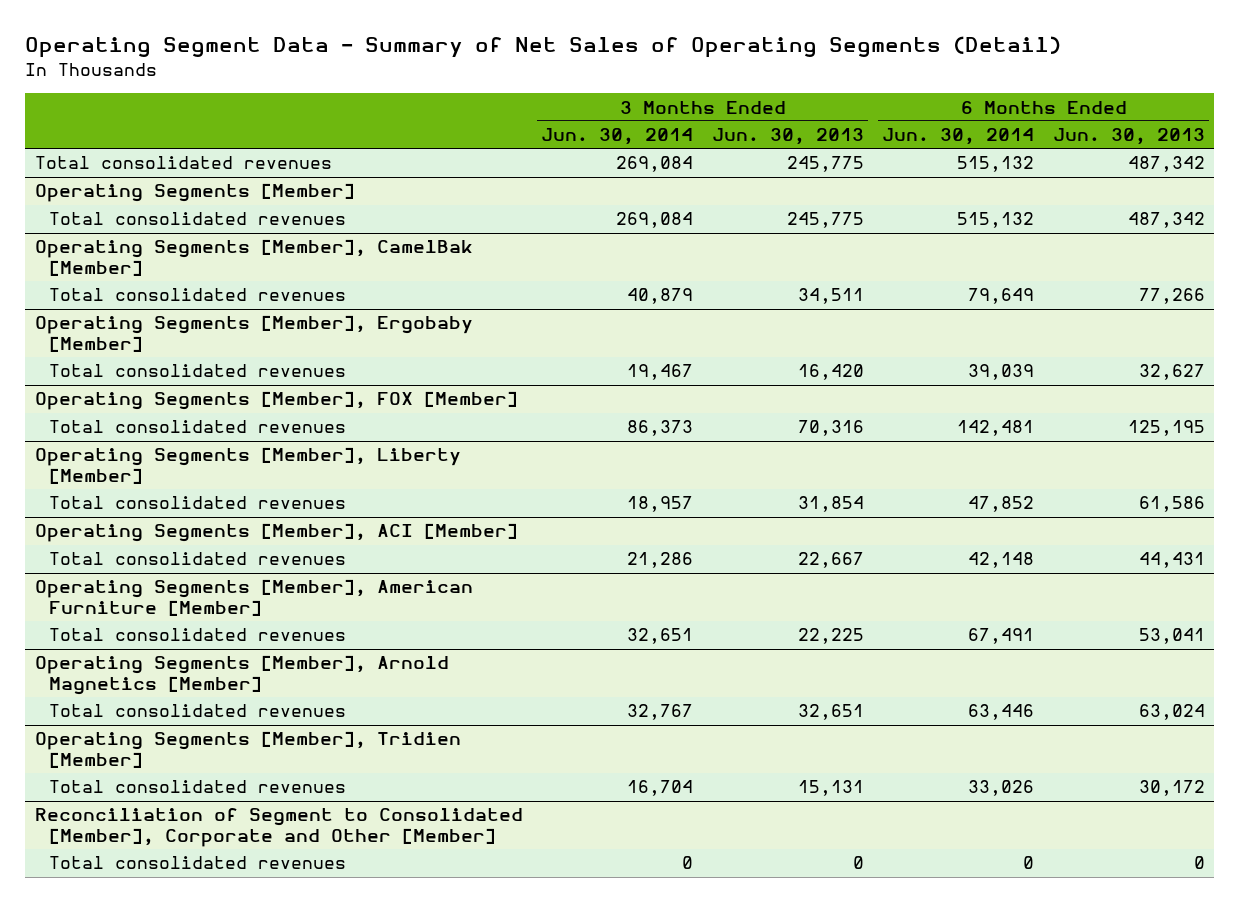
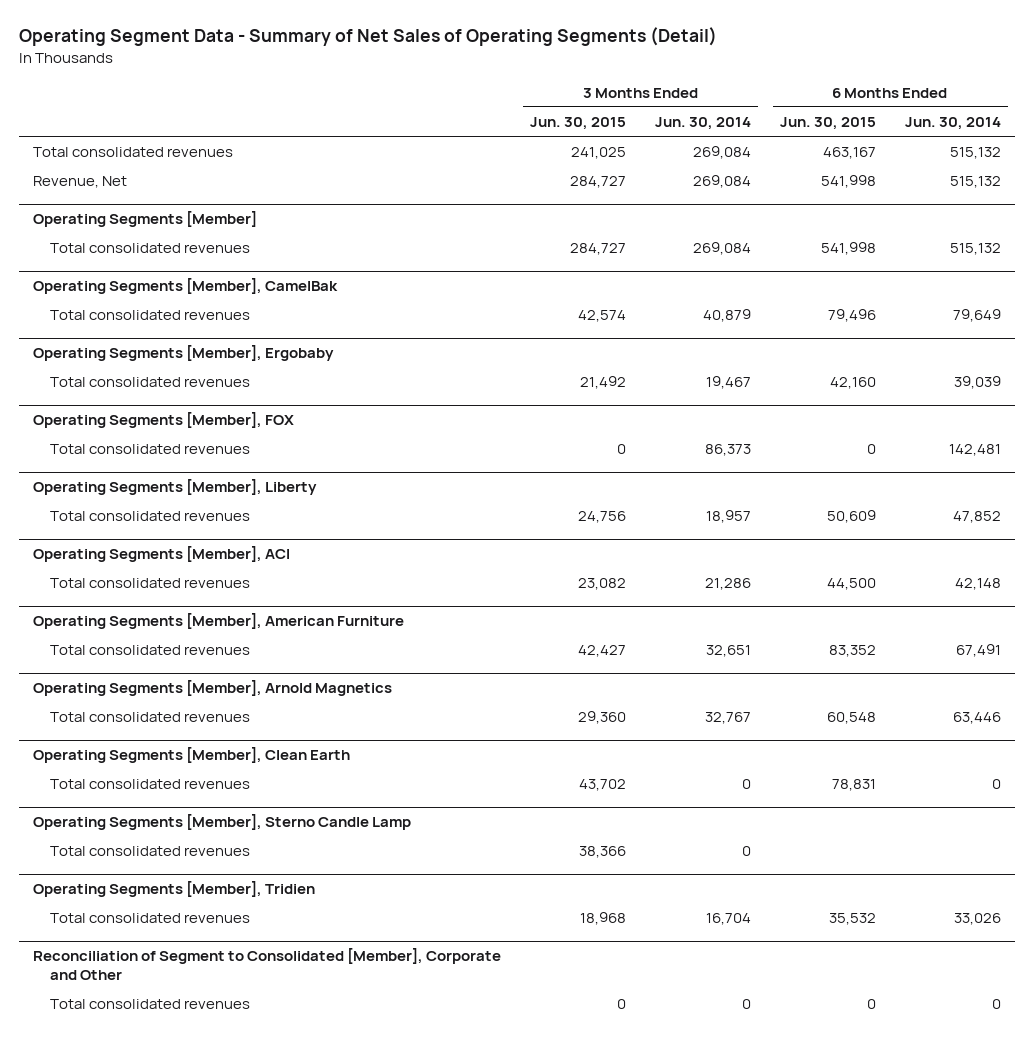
- | 3 Months Ended Jun. 30, 2014 | 3 Months Ended Jun. 30, 2013 | 6 Months Ended Jun. 30, 2014 | 6 Months Ended Jun. 30, 2013
+ | 3 Months Ended Jun. 30, 2015 | 3 Months Ended Jun. 30, 2014 | 6 Months Ended Jun. 30, 2015 | 6 Months Ended Jun. 30, 2014
+ Revenue, Net | 284,727 | 269,084 | 541,998 | 515,132
- Operating Segments [Member], CamelBak [Member]
+ Operating Segments [Member], CamelBak
- Operating Segments [Member], Ergobaby [Member]
+ Operating Segments [Member], Ergobaby
- Operating Segments [Member], FOX [Member]
+ Operating Segments [Member], FOX
- Operating Segments [Member], Liberty [Member]
+ Operating Segments [Member], Liberty
- Operating Segments [Member], ACI [Member]
+ Operating Segments [Member], ACI
- Operating Segments [Member], American Furniture [Member]
+ Operating Segments [Member], American Furniture
- Operating Segments [Member], Arnold Magnetics [Member]
+ Operating Segments [Member], Arnold Magnetics
- Operating Segments [Member], Tridien [Member]
+ Operating Segments [Member], Clean Earth
+ Total consolidated revenues | 43,702 | 0 | 78,831 | 0
+ Operating Segments [Member], Sterno Candle Lamp
+ Total consolidated revenues | 38,366 | 0 | |
+ Operating Segments [Member], Tridien
- Reconciliation of Segment to Consolidated [Member], Corporate and Other [Member]
+ Reconciliation of Segment to Consolidated [Member], Corporate and Other

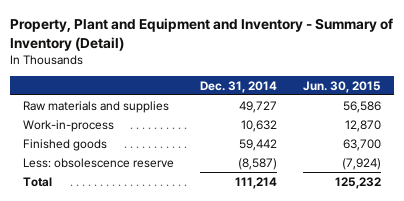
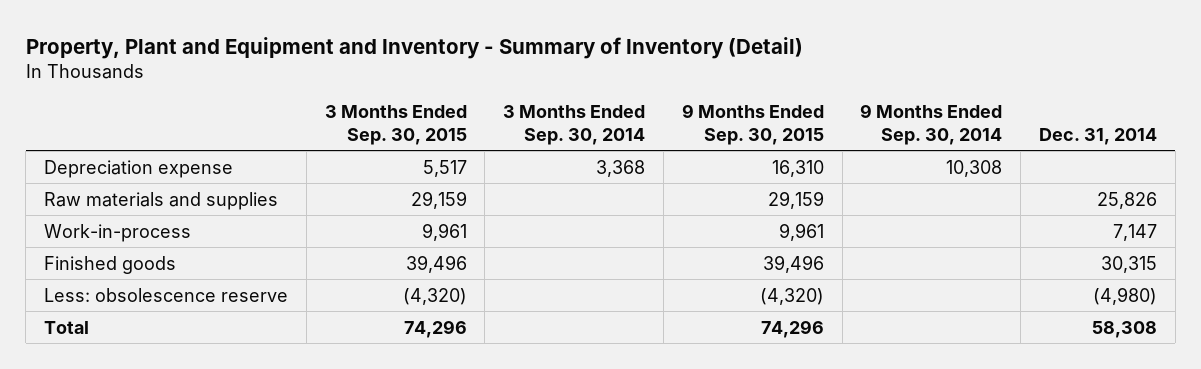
- | Dec. 31, 2014 | Jun. 30, 2015
+ | 3 Months Ended Sep. 30, 2015 | 3 Months Ended Sep. 30, 2014 | 9 Months Ended Sep. 30, 2015 | 9 Months Ended Sep. 30, 2014 | Dec. 31, 2014
- Raw materials and supplies | 49,727 | 56,586
- Work-in-process | 10,632 | 12,870
- Finished goods | 59,442 | 63,700
- Less: obsolescence reserve | (8,587) | (7,924)
- Total | 111,214 | 125,232
+ Depreciation expense | 5,517 | 3,368 | 16,310 | 10,308 |
+ Raw materials and supplies | 29,159 | | 29,159 | | 25,826
+ Work-in-process | 9,961 | | 9,961 | | 7,147
+ Finished goods | 39,496 | | 39,496 | | 30,315
+ Less: obsolescence reserve | (4,320) | | (4,320) | | (4,980)
+ Total | 74,296 | | 74,296 | | 58,308

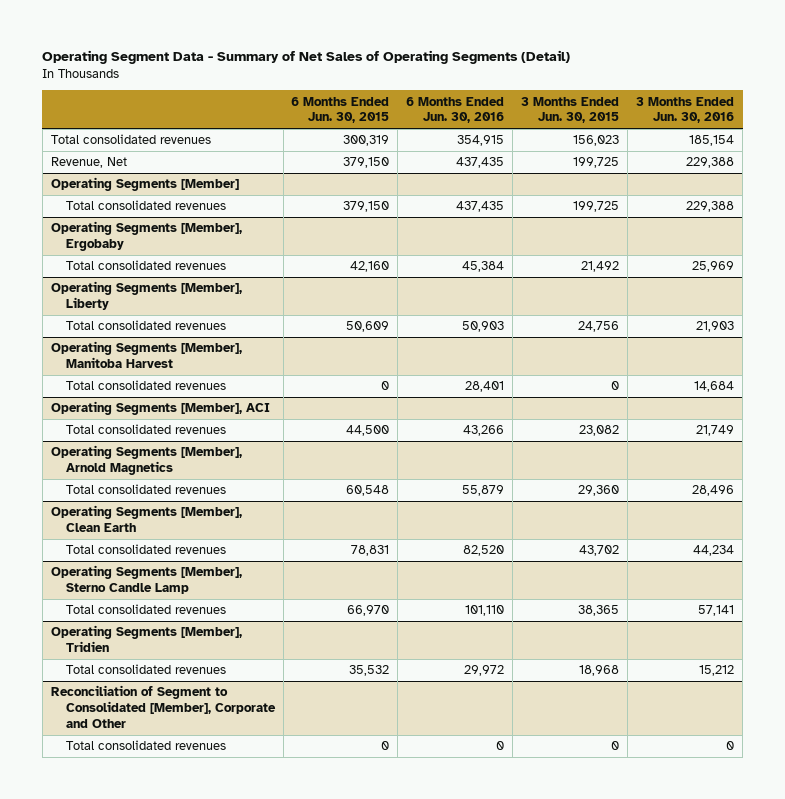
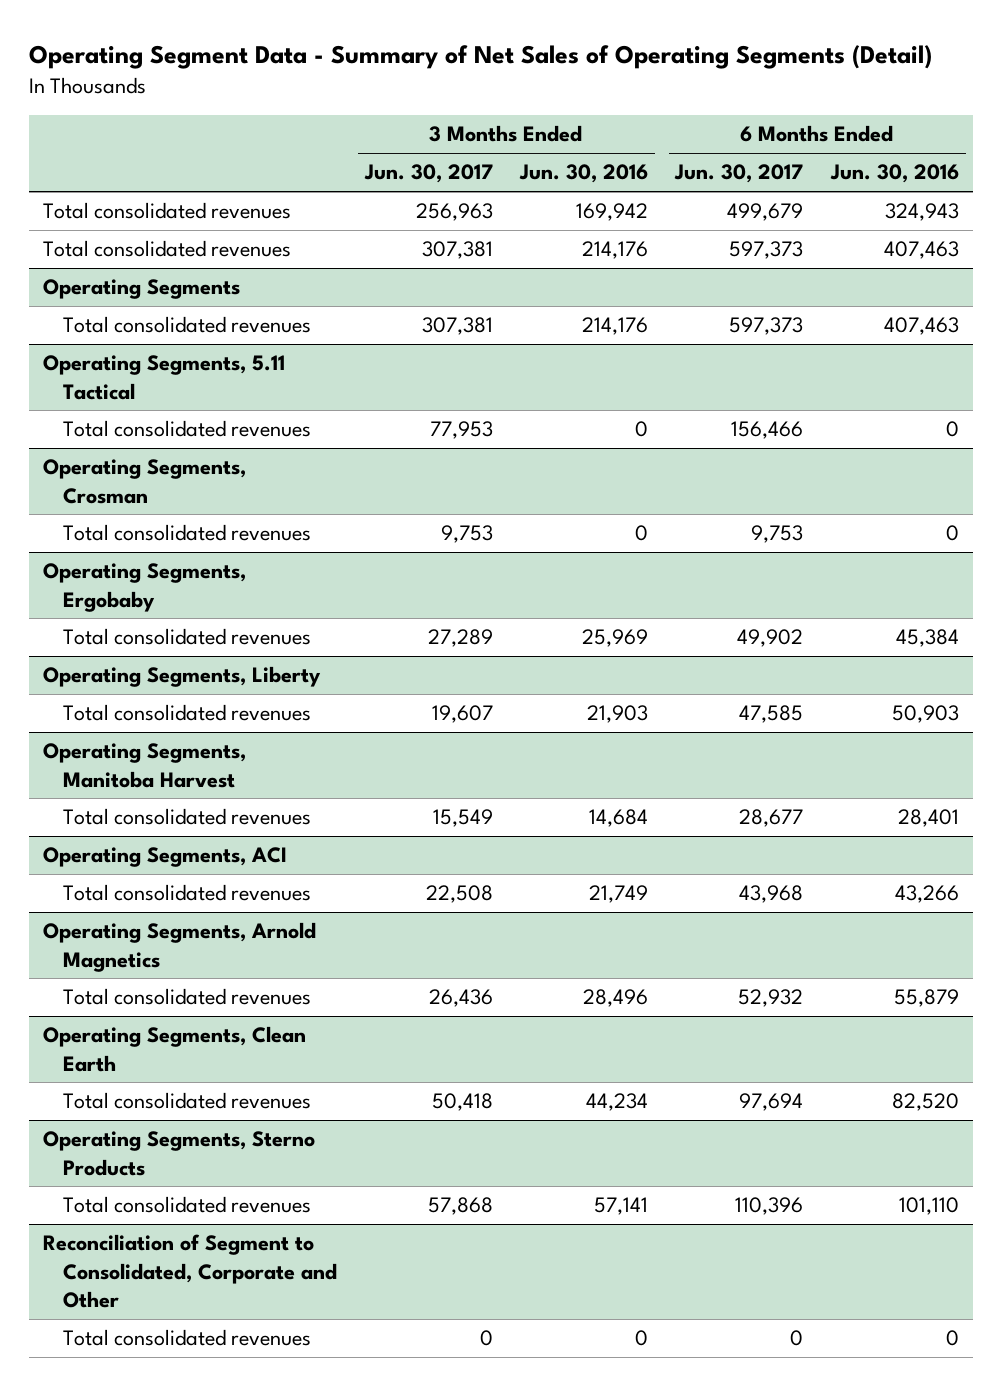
- | 6 Months Ended Jun. 30, 2015 | 6 Months Ended Jun. 30, 2016 | 3 Months Ended Jun. 30, 2015 | 3 Months Ended Jun. 30, 2016
+ | 3 Months Ended Jun. 30, 2017 | 3 Months Ended Jun. 30, 2016 | 6 Months Ended Jun. 30, 2017 | 6 Months Ended Jun. 30, 2016
- Total consolidated revenues | 300,319 | 354,915 | 156,023 | 185,154
- Revenue, Net | 379,150 | 437,435 | 199,725 | 229,388
- Operating Segments [Member]
- Total consolidated revenues | 379,150 | 437,435 | 199,725 | 229,388
- Operating Segments [Member], Ergobaby
+ Total consolidated revenues | 256,963 | 169,942 | 499,679 | 324,943
+ Total consolidated revenues | 307,381 | 214,176 | 597,373 | 407,463
+ Operating Segments
+ Total consolidated revenues | 307,381 | 214,176 | 597,373 | 407,463
+ Operating Segments, 5.11 Tactical
+ Total consolidated revenues | 77,953 | 0 | 156,466 | 0
+ Operating Segments, Crosman
+ Total consolidated revenues | 9,753 | 0 | 9,753 | 0
+ Operating Segments, Ergobaby
- Operating Segments [Member], Liberty
+ Operating Segments, Liberty
- Operating Segments [Member], Manitoba Harvest
+ Operating Segments, Manitoba Harvest
- Operating Segments [Member], ACI
+ Operating Segments, ACI
- Operating Segments [Member], Arnold Magnetics
+ Operating Segments, Arnold Magnetics
- Operating Segments [Member], Clean Earth
+ Operating Segments, Clean Earth
- Operating Segments [Member], Sterno Candle Lamp
+ Operating Segments, Sterno Products
- Operating Segments [Member], Tridien
- Total consolidated revenues | 35,532 | 29,972 | 18,968 | 15,212
- Reconciliation of Segment to Consolidated [Member], Corporate and Other
+ Reconciliation of Segment to Consolidated, Corporate and Other

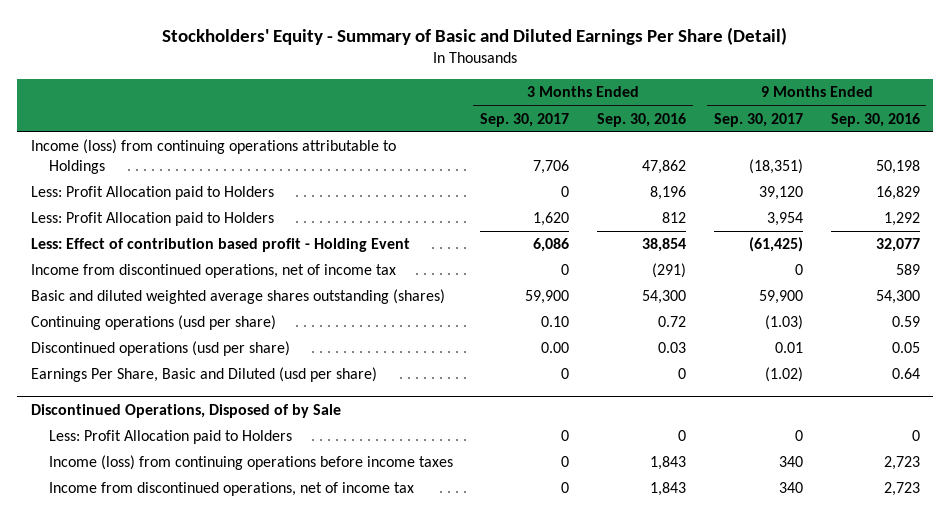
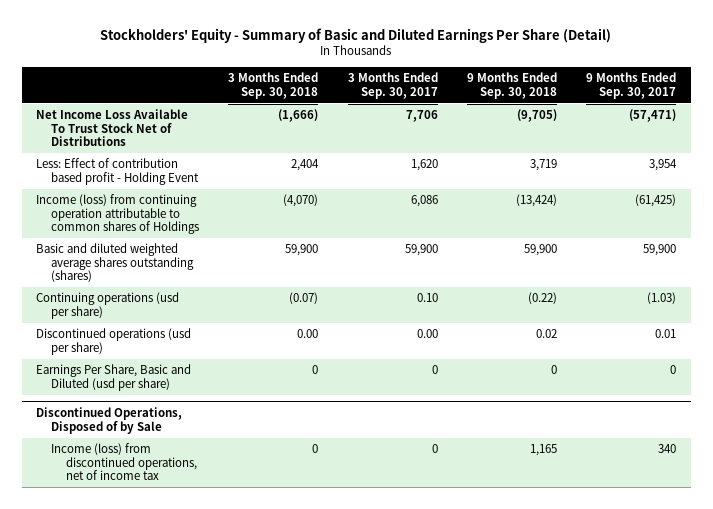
- | 3 Months Ended Sep. 30, 2017 | 3 Months Ended Sep. 30, 2016 | 9 Months Ended Sep. 30, 2017 | 9 Months Ended Sep. 30, 2016
+ | 3 Months Ended Sep. 30, 2018 | 3 Months Ended Sep. 30, 2017 | 9 Months Ended Sep. 30, 2018 | 9 Months Ended Sep. 30, 2017
- Income (loss) from continuing operations attributable to Holdings | 7,706 | 47,862 | (18,351) | 50,198
- Less: Profit Allocation paid to Holders | 0 | 8,196 | 39,120 | 16,829
- Less: Profit Allocation paid to Holders | 1,620 | 812 | 3,954 | 1,292
- Less: Effect of contribution based profit - Holding Event | 6,086 | 38,854 | (61,425) | 32,077
- Income from discontinued operations, net of income tax | 0 | (291) | 0 | 589
+ Net Income Loss Available To Trust Stock Net of Distributions | (1,666) | 7,706 | (9,705) | (57,471)
+ Less: Effect of contribution based profit - Holding Event | 2,404 | 1,620 | 3,719 | 3,954
+ Income (loss) from continuing operation attributable to common shares of Holdings | (4,070) | 6,086 | (13,424) | (61,425)
- Earnings Per Share, Basic and Diluted (usd per share) | 0 | 0 | (1.02) | 0.64
+ Earnings Per Share, Basic and Diluted (usd per share) | 0 | 0 | 0 | 0
@ Discontinued Operations, Disposed of by Sale
- Less: Profit Allocation paid to Holders | 0 | 0 | 0 | 0
- Income (loss) from continuing operations before income taxes | 0 | 1,843 | 340 | 2,723
- Income from discontinued operations, net of income tax | 0 | 1,843 | 340 | 2,723
+ Income (loss) from discontinued operations, net of income tax | 0 | 0 | 1,165 | 340

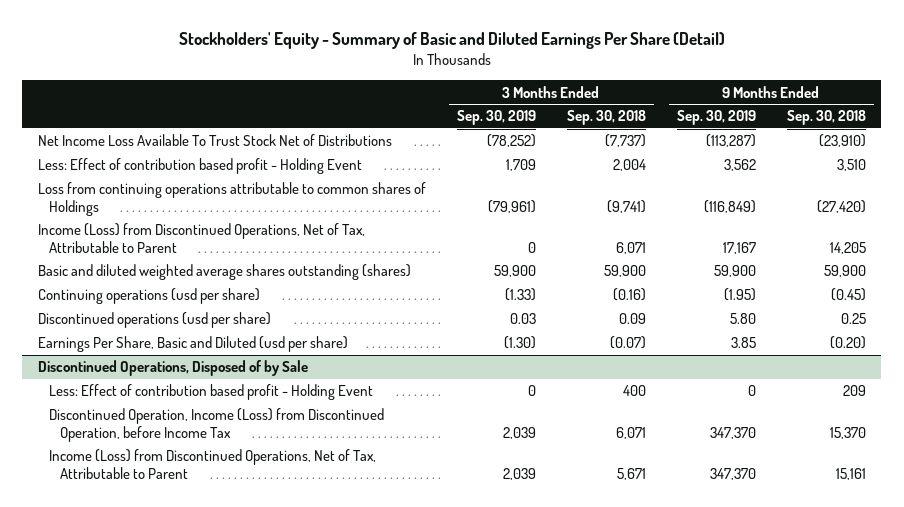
- | 3 Months Ended Sep. 30, 2018 | 3 Months Ended Sep. 30, 2017 | 9 Months Ended Sep. 30, 2018 | 9 Months Ended Sep. 30, 2017
+ | 3 Months Ended Sep. 30, 2019 | 3 Months Ended Sep. 30, 2018 | 9 Months Ended Sep. 30, 2019 | 9 Months Ended Sep. 30, 2018
- Net Income Loss Available To Trust Stock Net of Distributions | (1,666) | 7,706 | (9,705) | (57,471)
- Less: Effect of contribution based profit - Holding Event | 2,404 | 1,620 | 3,719 | 3,954
- Income (loss) from continuing operation attributable to common shares of Holdings | (4,070) | 6,086 | (13,424) | (61,425)
+ Net Income Loss Available To Trust Stock Net of Distributions | (78,252) | (7,737) | (113,287) | (23,910)
+ Less: Effect of contribution based profit - Holding Event | 1,709 | 2,004 | 3,562 | 3,510
+ Loss from continuing operations attributable to common shares of Holdings | (79,961) | (9,741) | (116,849) | (27,420)
+ Income (Loss) from Discontinued Operations, Net of Tax, Attributable to Parent | 0 | 6,071 | 17,167 | 14,205
- Continuing operations (usd per share) | (0.07) | 0.10 | (0.22) | (1.03)
- Discontinued operations (usd per share) | 0.00 | 0.00 | 0.02 | 0.01
- Earnings Per Share, Basic and Diluted (usd per share) | 0 | 0 | 0 | 0
+ Continuing operations (usd per share) | (1.33) | (0.16) | (1.95) | (0.45)
+ Discontinued operations (usd per share) | 0.03 | 0.09 | 5.80 | 0.25
+ Earnings Per Share, Basic and Diluted (usd per share) | (1.30) | (0.07) | 3.85 | (0.20)
@ Discontinued Operations, Disposed of by Sale
- Income (loss) from discontinued operations, net of income tax | 0 | 0 | 1,165 | 340
+ Less: Effect of contribution based profit - Holding Event | 0 | 400 | 0 | 209
+ Discontinued Operation, Income (Loss) from Discontinued Operation, before Income Tax | 2,039 | 6,071 | 347,370 | 15,370
+ Income (Loss) from Discontinued Operations, Net of Tax, Attributable to Parent | 2,039 | 5,671 | 347,370 | 15,161

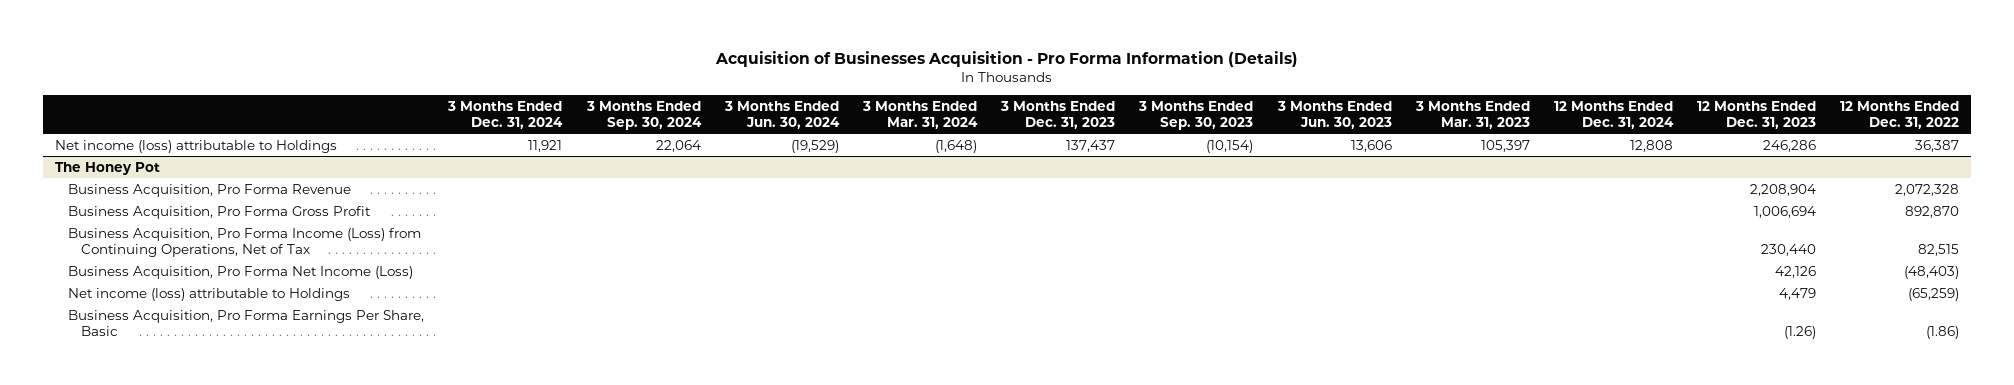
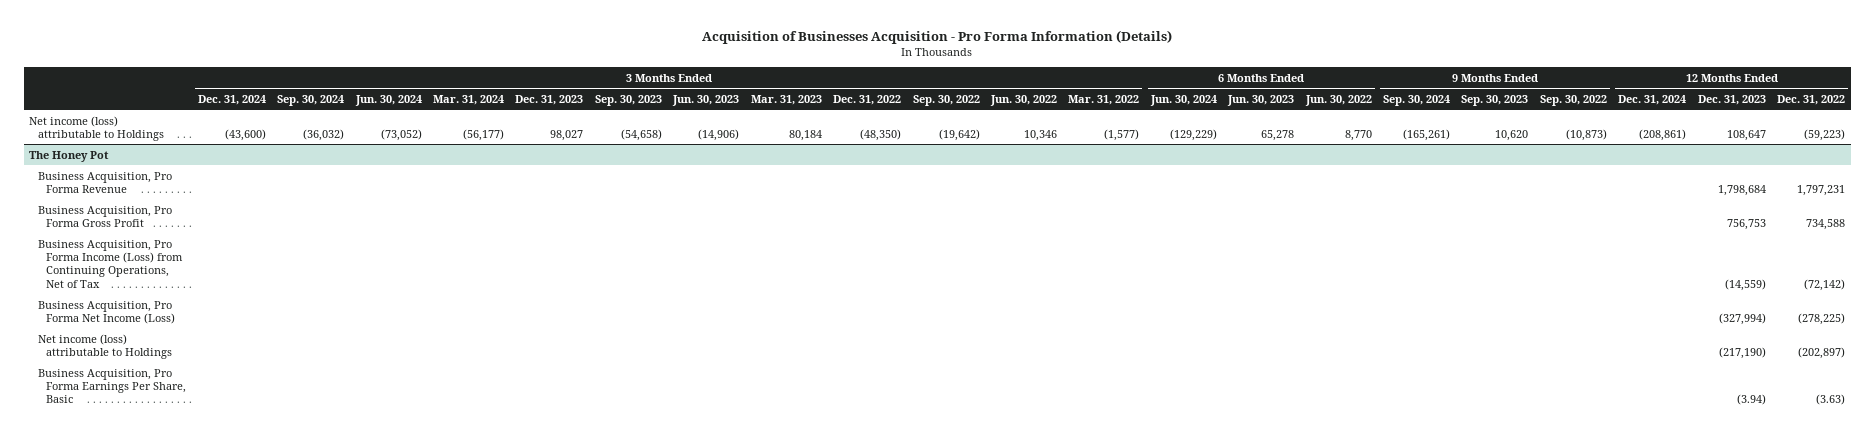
- | 3 Months Ended Dec. 31, 2024 | 3 Months Ended Sep. 30, 2024 | 3 Months Ended Jun. 30, 2024 | 3 Months Ended Mar. 31, 2024 | 3 Months Ended Dec. 31, 2023 | 3 Months Ended Sep. 30, 2023 | 3 Months Ended Jun. 30, 2023 | 3 Months Ended Mar. 31, 2023 | 12 Months Ended Dec. 31, 2024 | 12 Months Ended Dec. 31, 2023 | 12 Months Ended Dec. 31, 2022
+ | 3 Months Ended Dec. 31, 2024 | 3 Months Ended Sep. 30, 2024 | 3 Months Ended Jun. 30, 2024 | 3 Months Ended Mar. 31, 2024 | 3 Months Ended Dec. 31, 2023 | 3 Months Ended Sep. 30, 2023 | 3 Months Ended Jun. 30, 2023 | 3 Months Ended Mar. 31, 2023 | 3 Months Ended Dec. 31, 2022 | 3 Months Ended Sep. 30, 2022 | 3 Months Ended Jun. 30, 2022 | 3 Months Ended Mar. 31, 2022 | 6 Months Ended Jun. 30, 2024 | 6 Months Ended Jun. 30, 2023 | 6 Months Ended Jun. 30, 2022 | 9 Months Ended Sep. 30, 2024 | 9 Months Ended Sep. 30, 2023 | 9 Months Ended Sep. 30, 2022 | 12 Months Ended Dec. 31, 2024 | 12 Months Ended Dec. 31, 2023 | 12 Months Ended Dec. 31, 2022
- Net income (loss) attributable to Holdings | 11,921 | 22,064 | (19,529) | (1,648) | 137,437 | (10,154) | 13,606 | 105,397 | 12,808 | 246,286 | 36,387
+ Net income (loss) attributable to Holdings | (43,600) | (36,032) | (73,052) | (56,177) | 98,027 | (54,658) | (14,906) | 80,184 | (48,350) | (19,642) | 10,346 | (1,577) | (129,229) | 65,278 | 8,770 | (165,261) | 10,620 | (10,873) | (208,861) | 108,647 | (59,223)
@ The Honey Pot
- Business Acquisition, Pro Forma Revenue | | | | | | | | | | 2,208,904 | 2,072,328
- Business Acquisition, Pro Forma Gross Profit | | | | | | | | | | 1,006,694 | 892,870
- Business Acquisition, Pro Forma Income (Loss) from Continuing Operations, Net of Tax | | | | | | | | | | 230,440 | 82,515
- Business Acquisition, Pro Forma Net Income (Loss) | | | | | | | | | | 42,126 | (48,403)
- Net income (loss) attributable to Holdings | | | | | | | | | | 4,479 | (65,259)
- Business Acquisition, Pro Forma Earnings Per Share, Basic | | | | | | | | | | (1.26) | (1.86)
+ Business Acquisition, Pro Forma Revenue | | | | | | | | | | | | | | | | | | | | 1,798,684 | 1,797,231
+ Business Acquisition, Pro Forma Gross Profit | | | | | | | | | | | | | | | | | | | | 756,753 | 734,588
+ Business Acquisition, Pro Forma Income (Loss) from Continuing Operations, Net of Tax | | | | | | | | | | | | | | | | | | | | (14,559) | (72,142)
+ Business Acquisition, Pro Forma Net Income (Loss) | | | | | | | | | | | | | | | | | | | | (327,994) | (278,225)
+ Net income (loss) attributable to Holdings | | | | | | | | | | | | | | | | | | | | (217,190) | (202,897)
+ Business Acquisition, Pro Forma Earnings Per Share, Basic | | | | | | | | | | | | | | | | | | | | (3.94) | (3.63)

